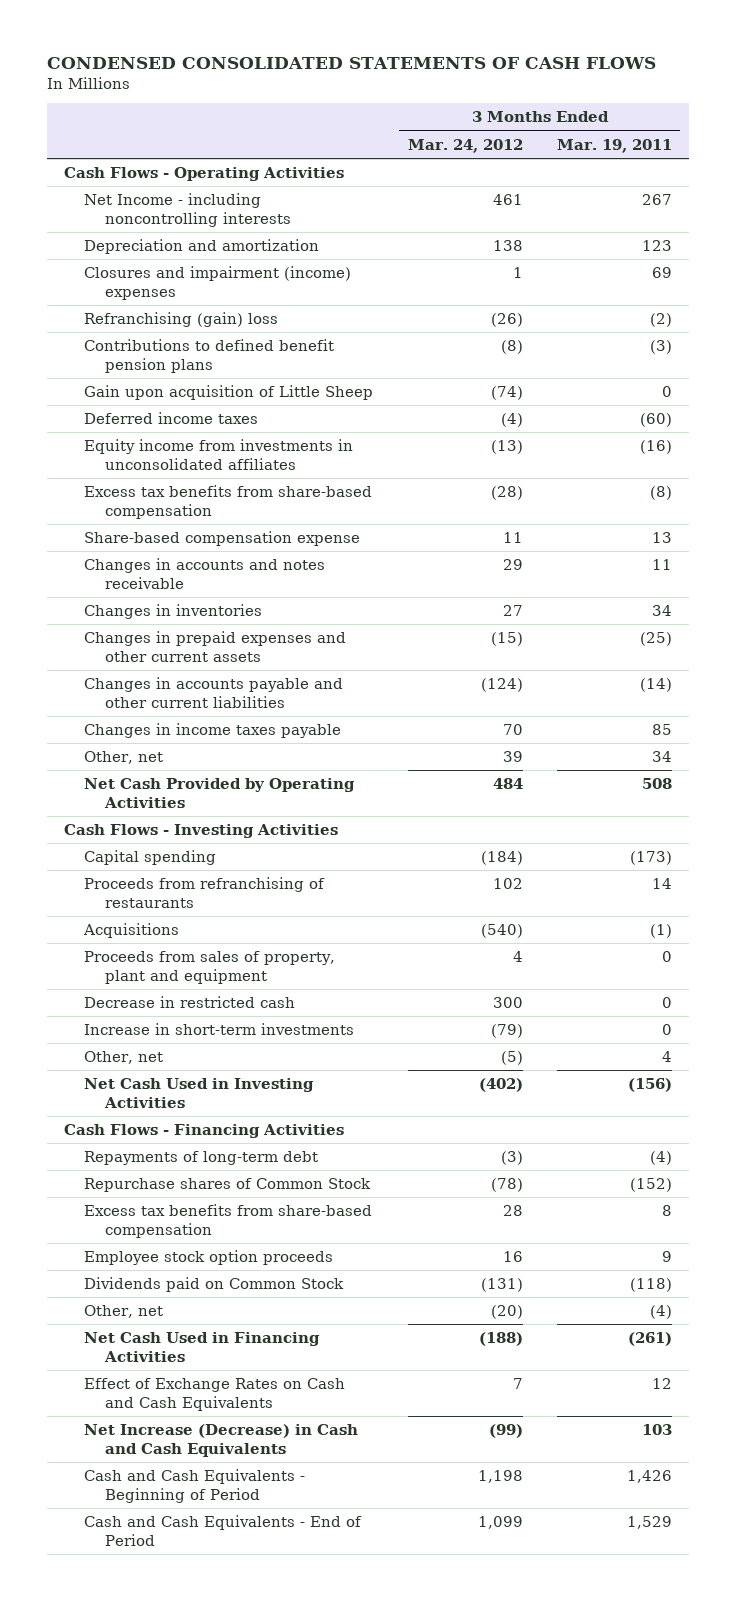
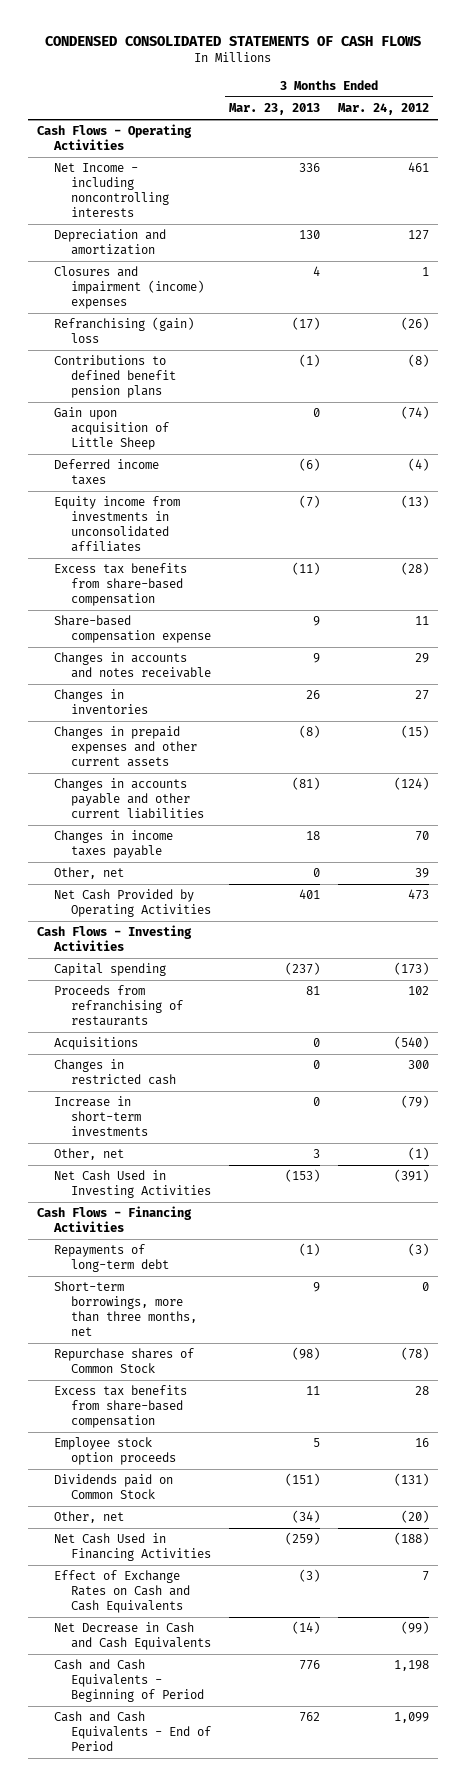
- | 3 Months Ended Mar. 24, 2012 | 3 Months Ended Mar. 19, 2011
+ | 3 Months Ended Mar. 23, 2013 | 3 Months Ended Mar. 24, 2012
- Depreciation and amortization | 138 | 123
+ Depreciation and amortization | 130 | 127
- Net Cash Provided by Operating Activities | 484 | 508
+ Net Cash Provided by Operating Activities | 401 | 473
- Capital spending | (184) | (173)
+ Capital spending | (237) | (173)
- Proceeds from sales of property, plant and equipment | 4 | 0
- Decrease in restricted cash | 300 | 0
+ Changes in restricted cash | 0 | 300
- Other, net | (5) | 4
- Net Cash Used in Investing Activities | (402) | (156)
+ Other, net | 3 | (1)
+ Net Cash Used in Investing Activities | (153) | (391)
+ Short-term borrowings, more than three months, net | 9 | 0
- Net Increase (Decrease) in Cash and Cash Equivalents | (99) | 103
+ Net Decrease in Cash and Cash Equivalents | (14) | (99)

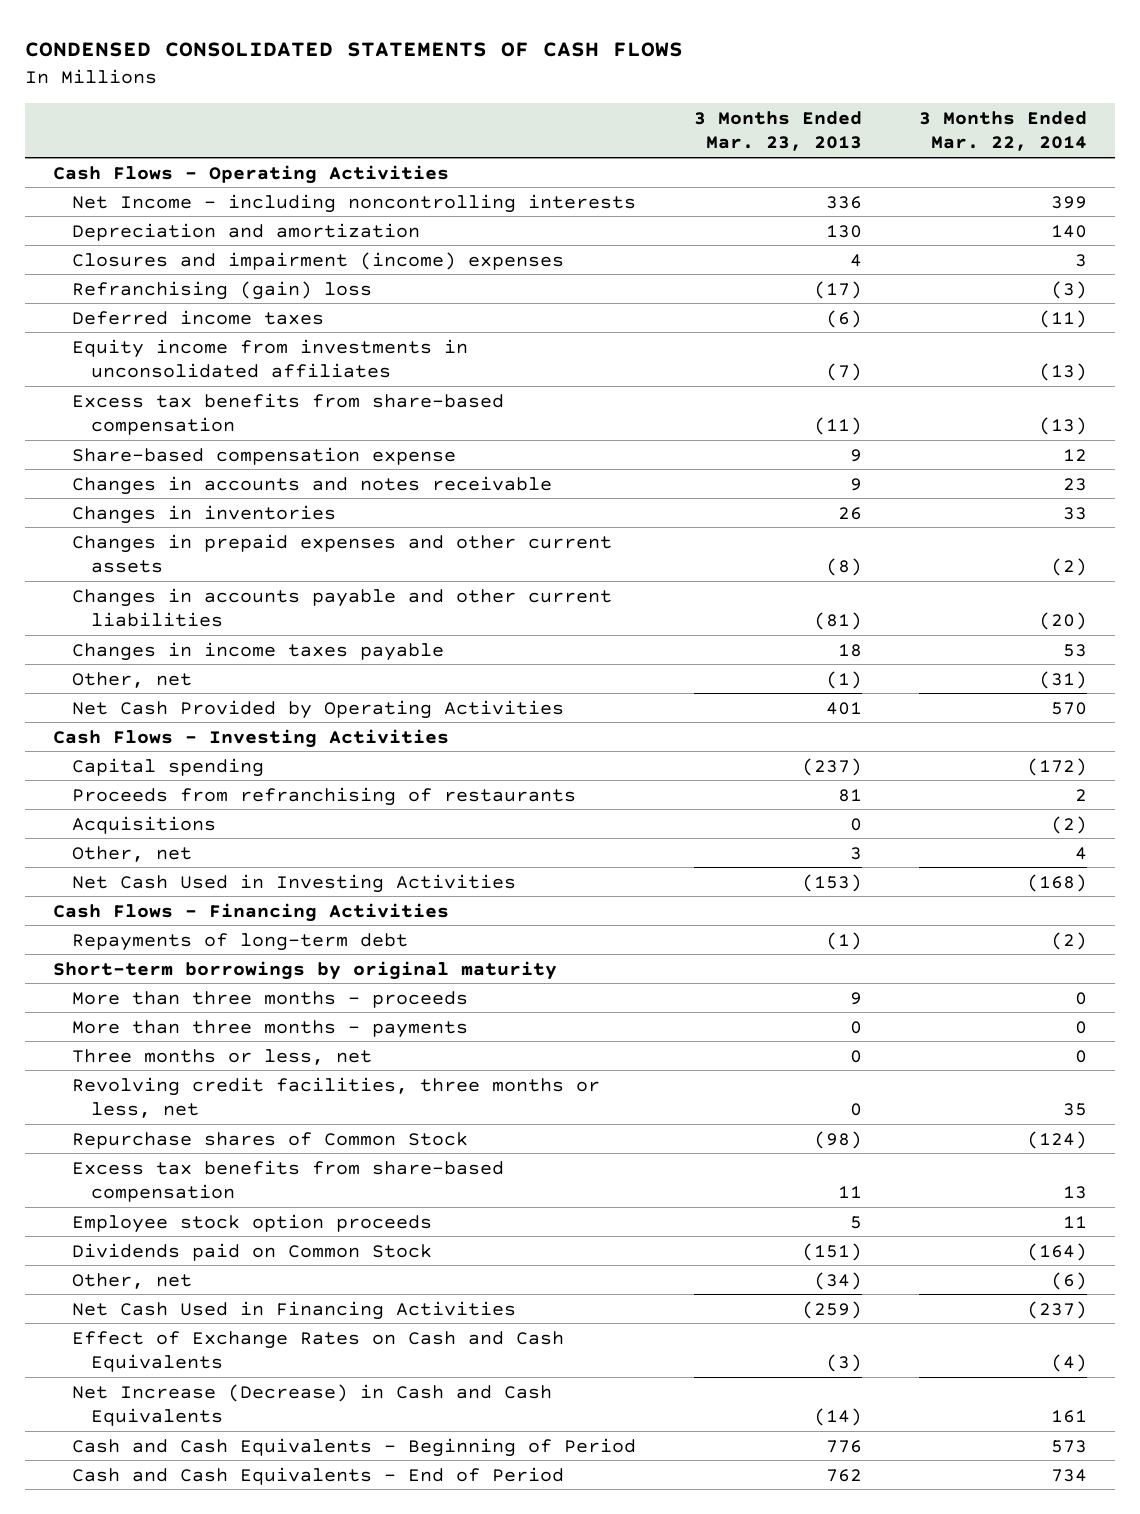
- | 3 Months Ended Mar. 23, 2013 | 3 Months Ended Mar. 24, 2012
+ | 3 Months Ended Mar. 23, 2013 | 3 Months Ended Mar. 22, 2014
- Contributions to defined benefit pension plans | (1) | (8)
- Gain upon acquisition of Little Sheep | 0 | (74)
- Other, net | 0 | 39
+ Other, net | (1) | (31)
- Changes in restricted cash | 0 | 300
- Increase in short-term investments | 0 | (79)
- Short-term borrowings, more than three months, net | 9 | 0
+ Short-term borrowings by original maturity
+ More than three months - proceeds | 9 | 0
+ More than three months - payments | 0 | 0
+ Three months or less, net | 0 | 0
+ Revolving credit facilities, three months or less, net | 0 | 35
- Net Decrease in Cash and Cash Equivalents | (14) | (99)
+ Net Increase (Decrease) in Cash and Cash Equivalents | (14) | 161

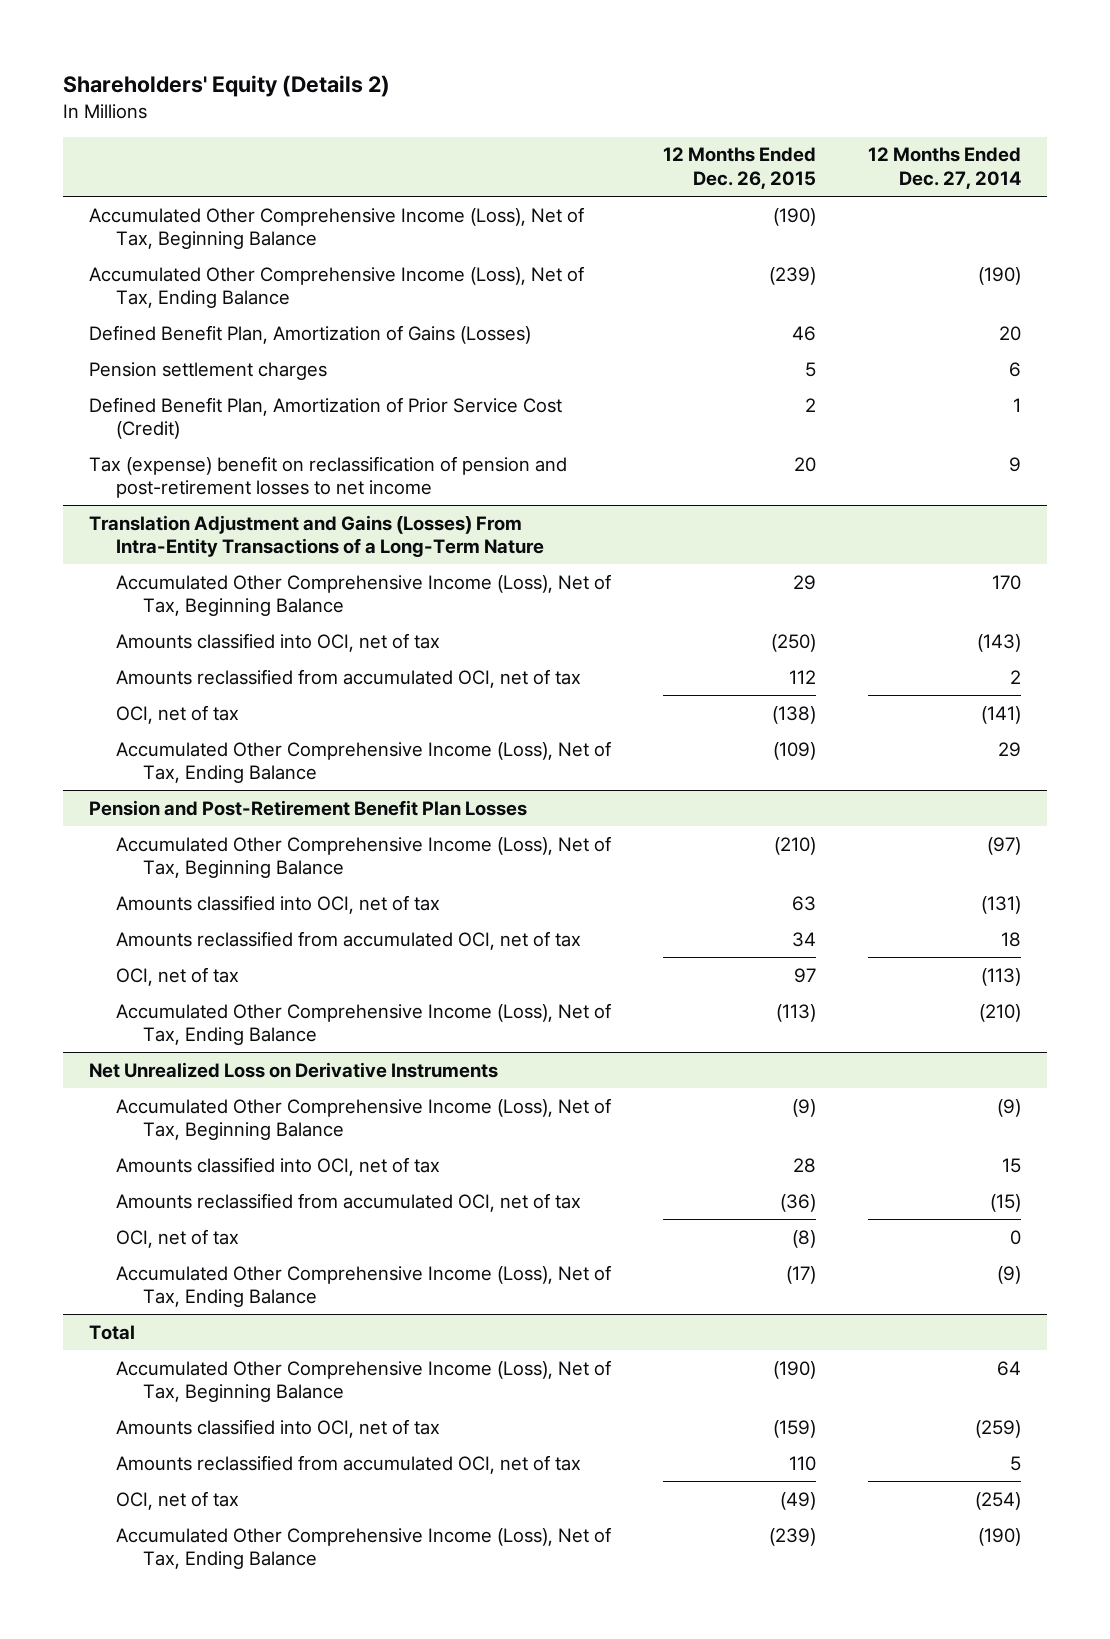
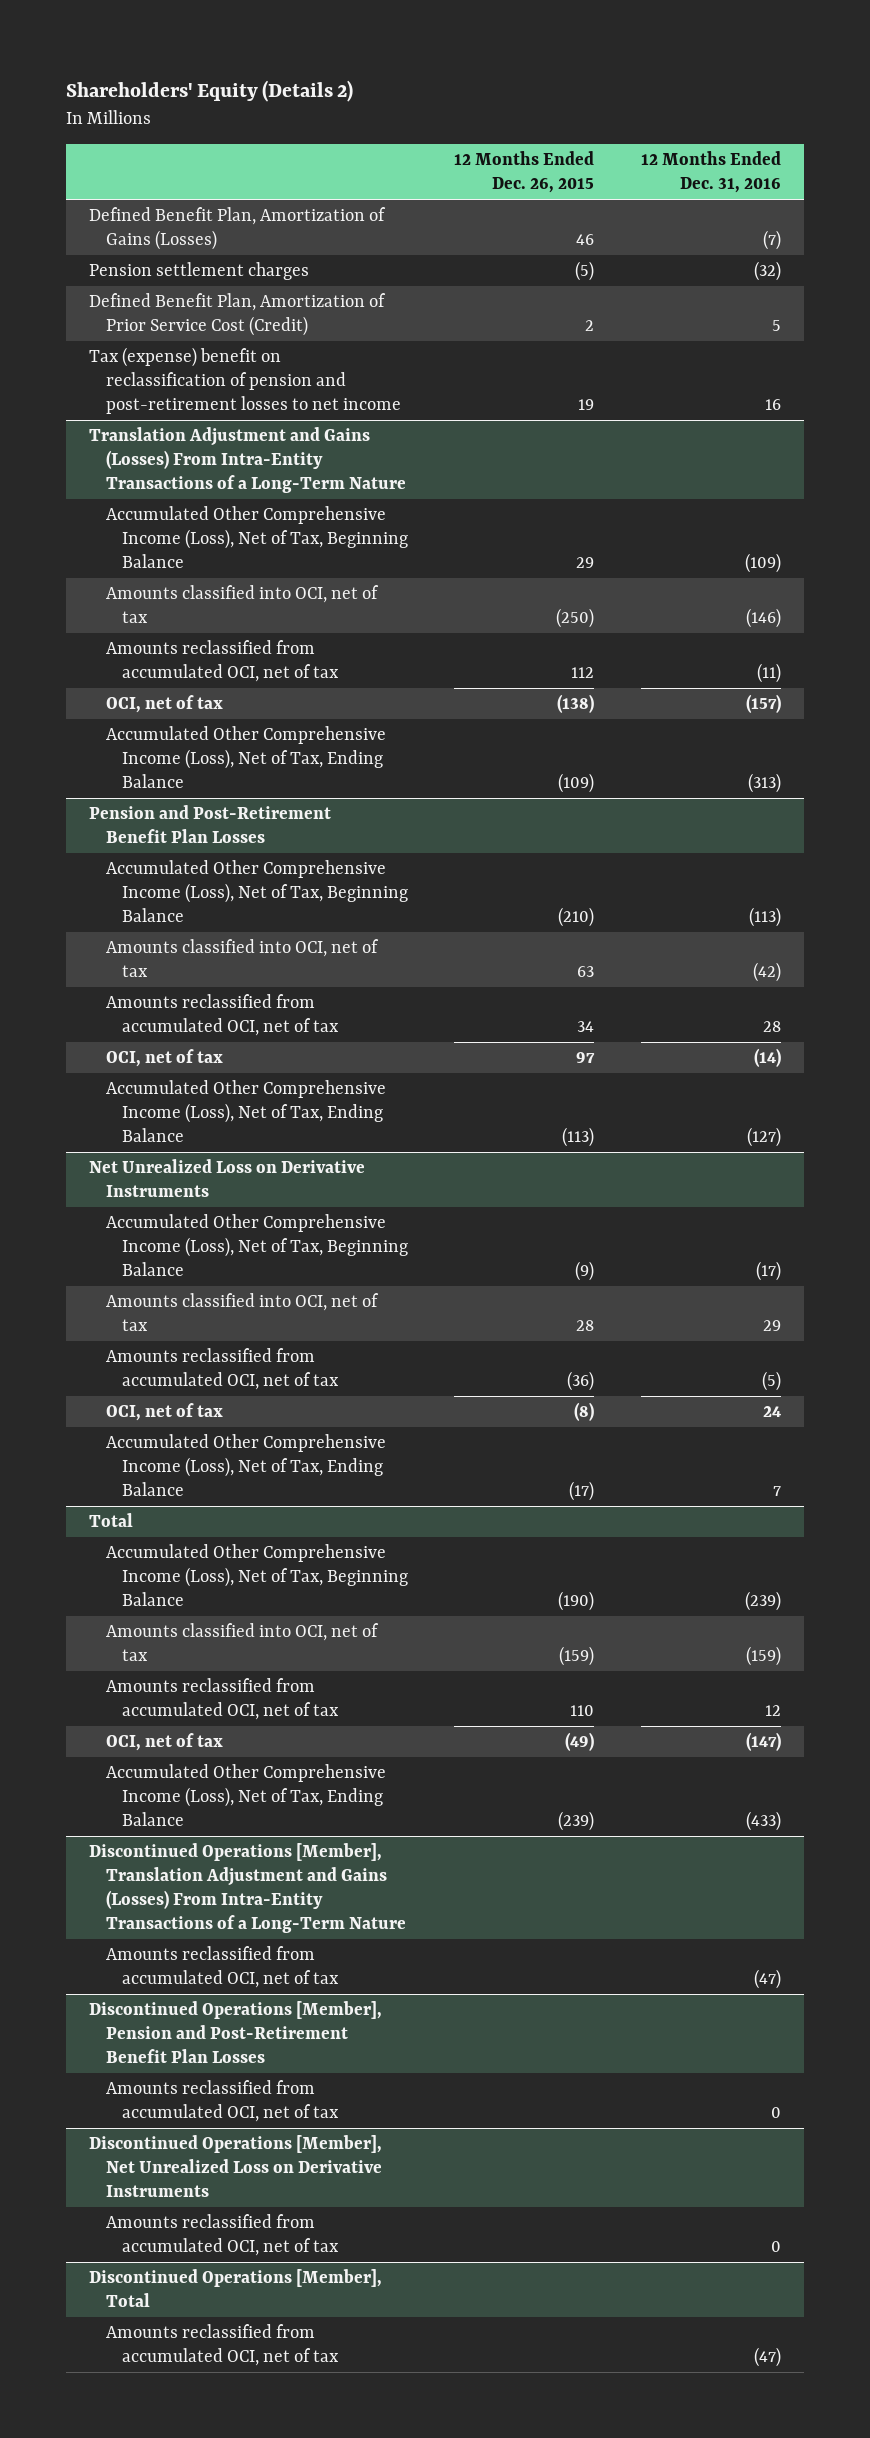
- | 12 Months Ended Dec. 26, 2015 | 12 Months Ended Dec. 27, 2014
+ | 12 Months Ended Dec. 26, 2015 | 12 Months Ended Dec. 31, 2016
- Accumulated Other Comprehensive Income (Loss), Net of Tax, Beginning Balance | (190) |
- Accumulated Other Comprehensive Income (Loss), Net of Tax, Ending Balance | (239) | (190)
- Pension settlement charges | 5 | 6
+ Pension settlement charges | (5) | (32)
- Tax (expense) benefit on reclassification of pension and post-retirement losses to net income | 20 | 9
+ Tax (expense) benefit on reclassification of pension and post-retirement losses to net income | 19 | 16
+ Discontinued Operations [Member], Translation Adjustment and Gains (Losses) From Intra-Entity Transactions of a Long-Term Nature
+ Amounts reclassified from accumulated OCI, net of tax | | (47)
+ Discontinued Operations [Member], Pension and Post-Retirement Benefit Plan Losses
+ Amounts reclassified from accumulated OCI, net of tax | | 0
+ Discontinued Operations [Member], Net Unrealized Loss on Derivative Instruments
+ Amounts reclassified from accumulated OCI, net of tax | | 0
+ Discontinued Operations [Member], Total
+ Amounts reclassified from accumulated OCI, net of tax | | (47)

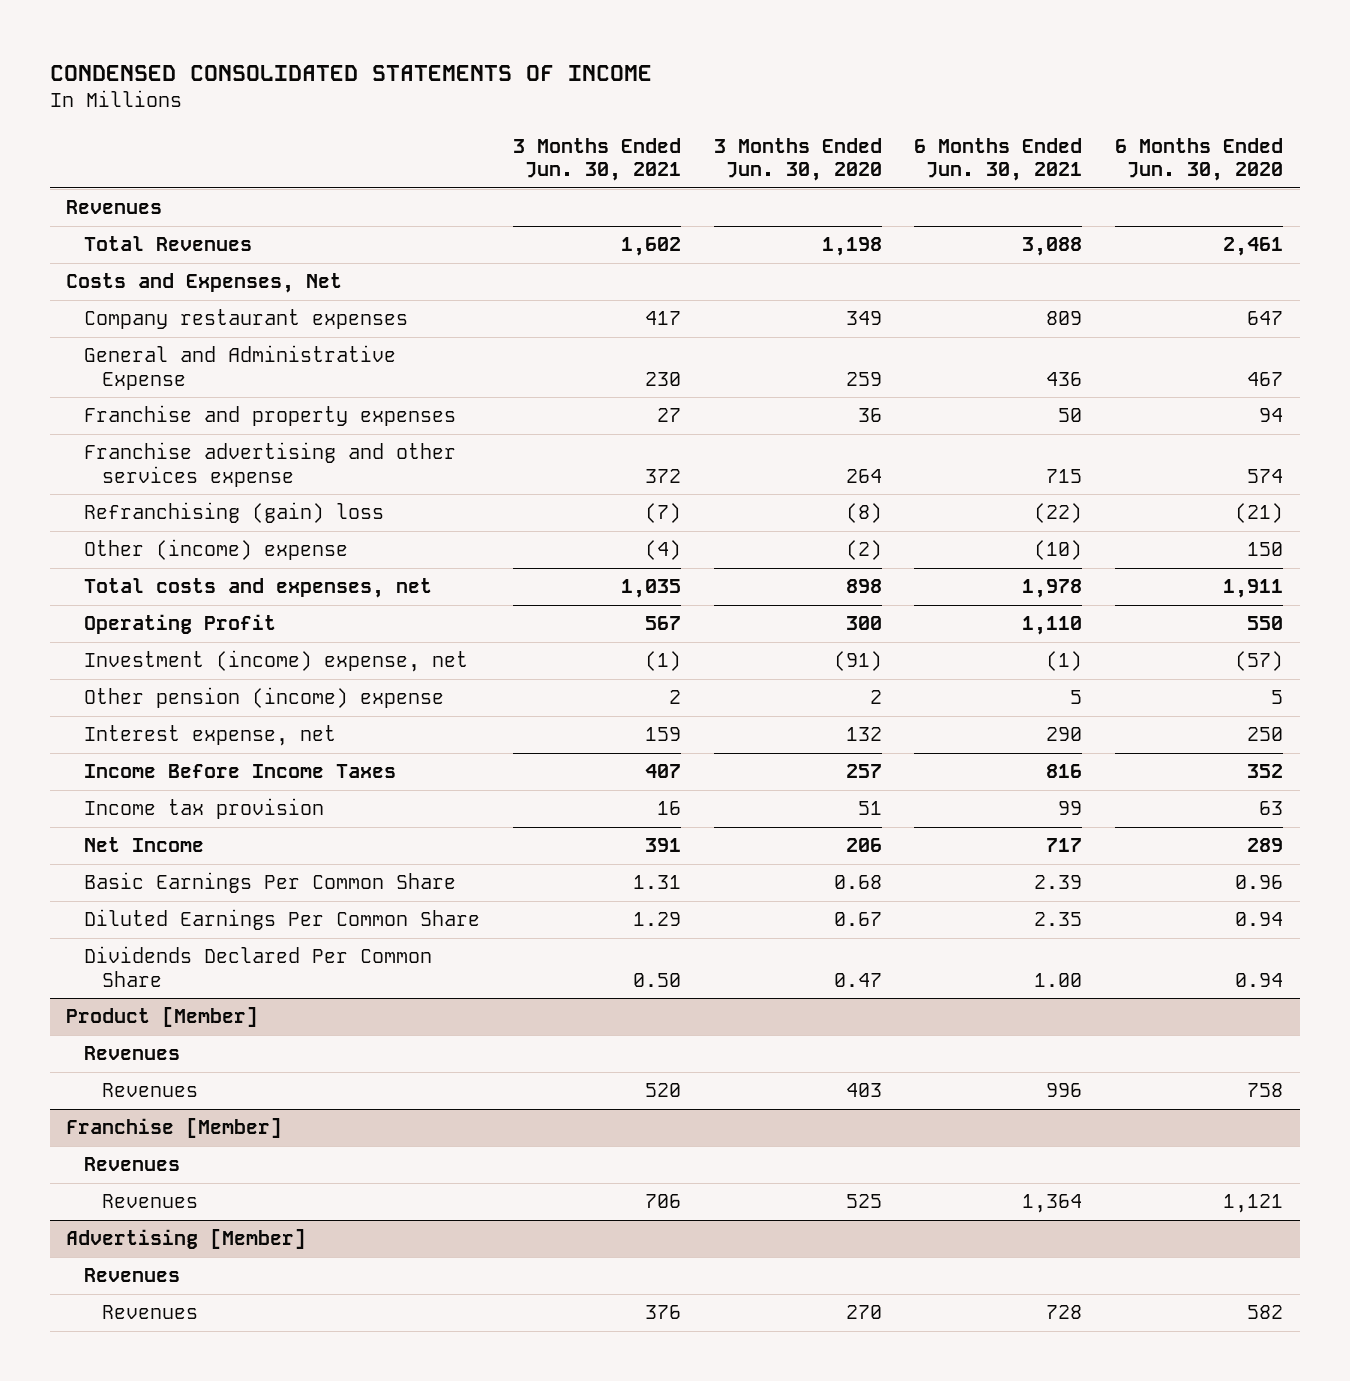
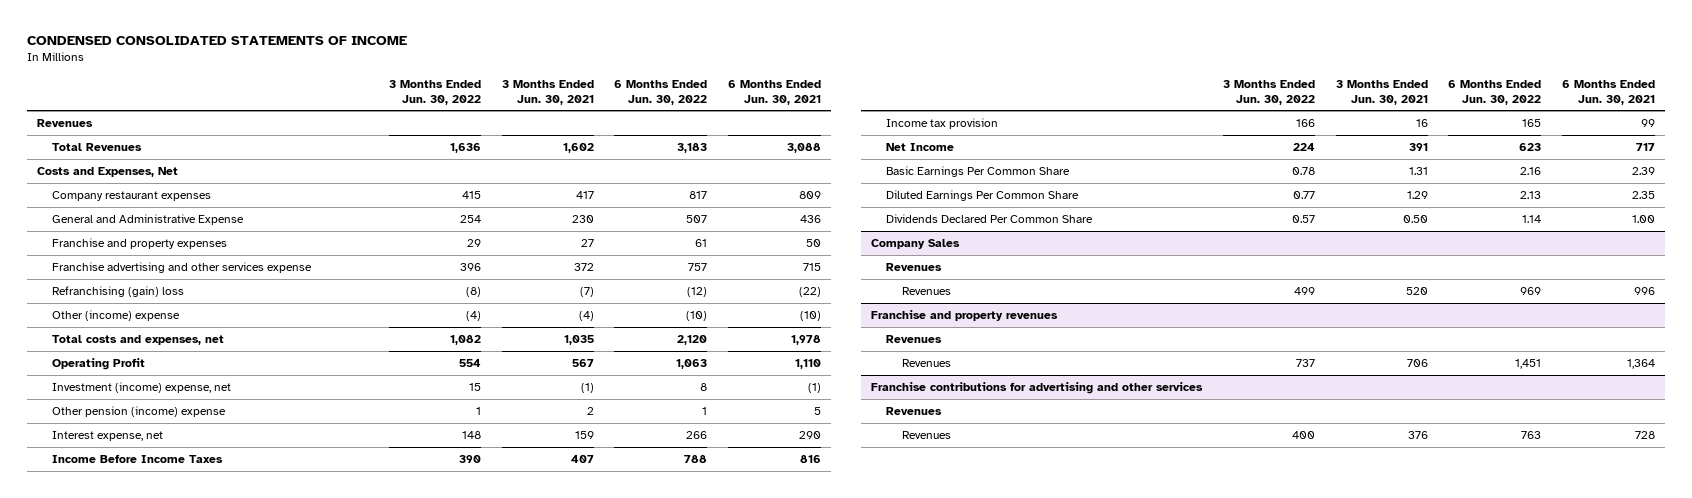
- | 3 Months Ended Jun. 30, 2021 | 3 Months Ended Jun. 30, 2020 | 6 Months Ended Jun. 30, 2021 | 6 Months Ended Jun. 30, 2020
+ | 3 Months Ended Jun. 30, 2022 | 3 Months Ended Jun. 30, 2021 | 6 Months Ended Jun. 30, 2022 | 6 Months Ended Jun. 30, 2021
- Product [Member]
+ Company Sales
- Franchise [Member]
+ Franchise and property revenues
- Advertising [Member]
+ Franchise contributions for advertising and other services

